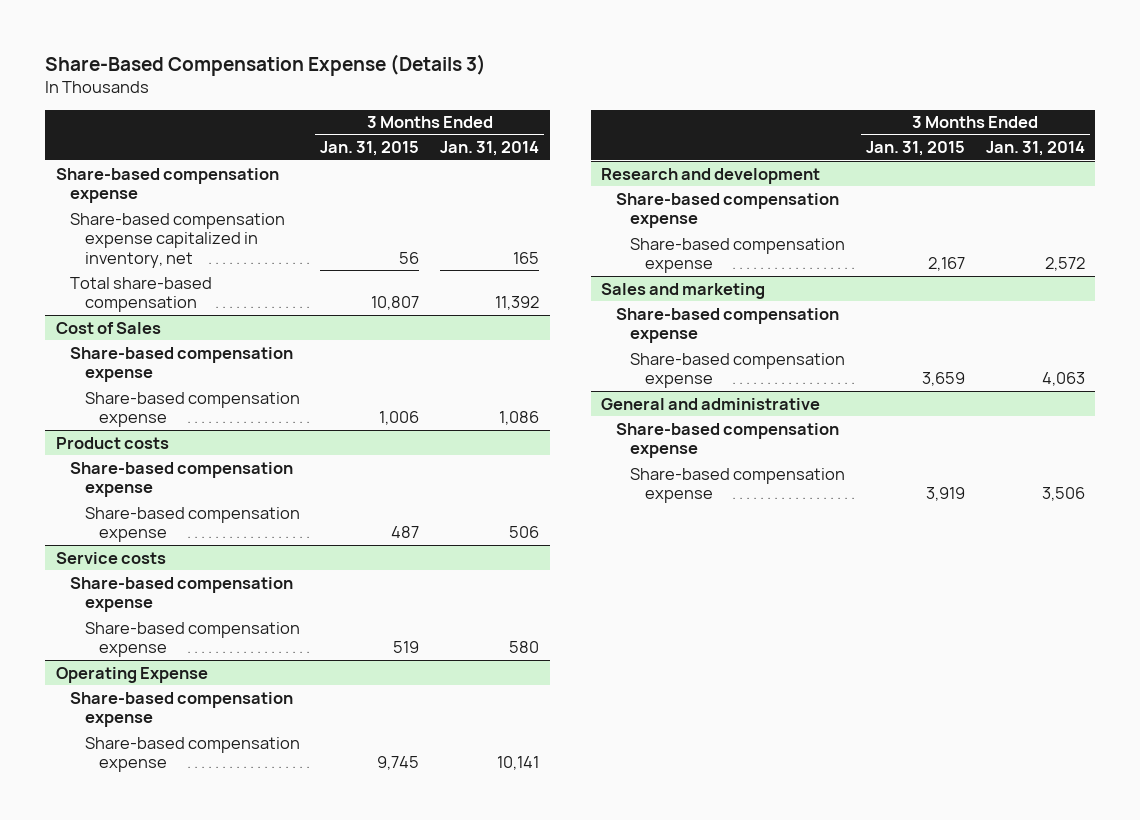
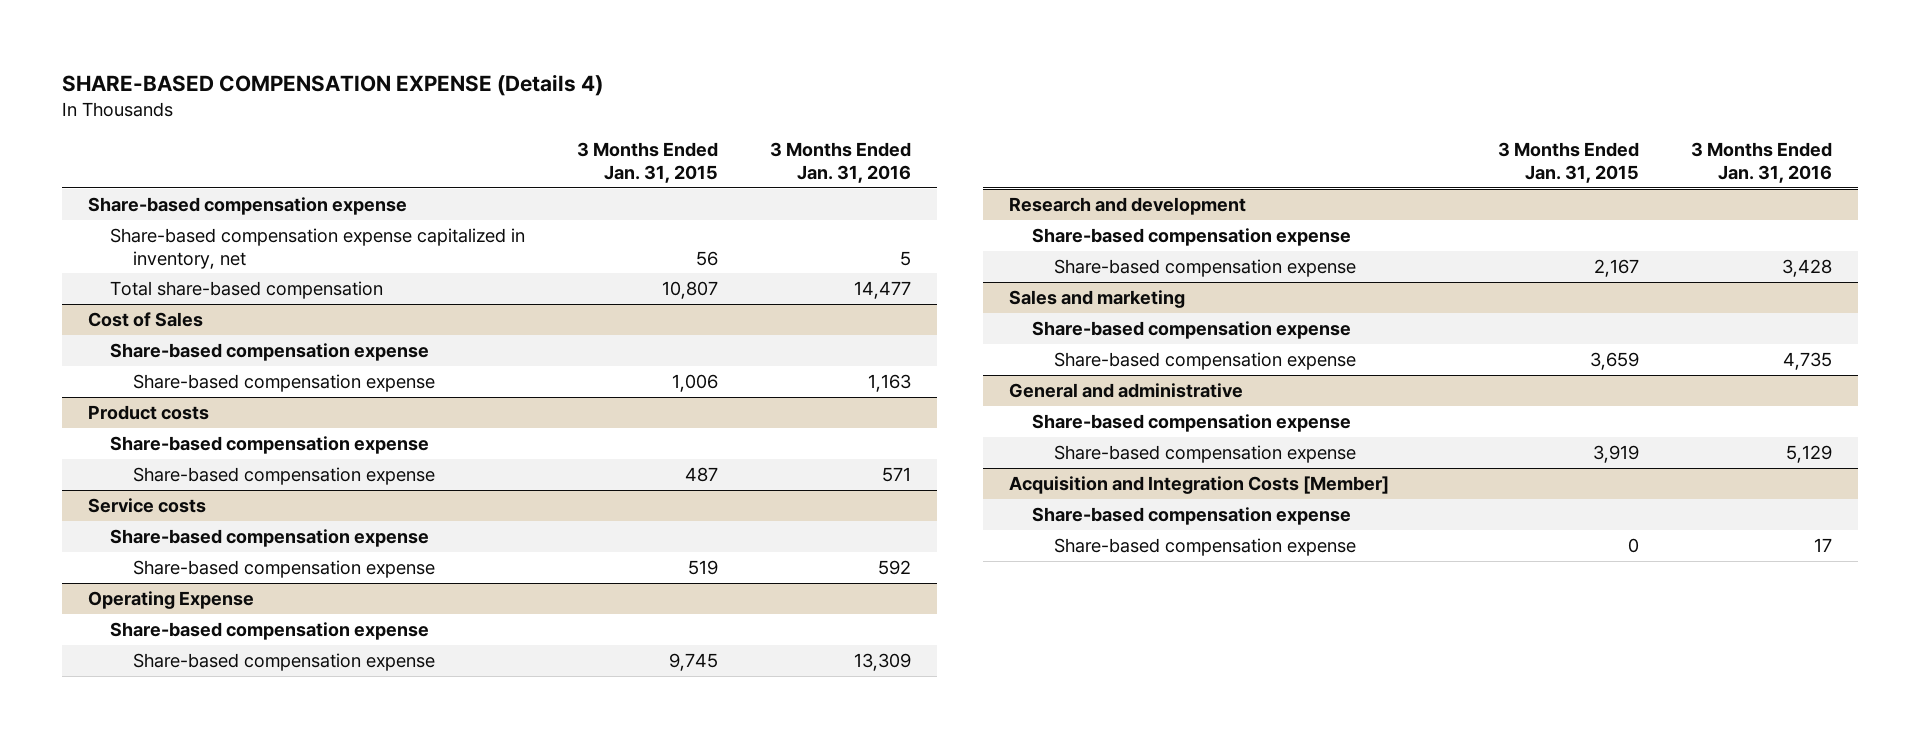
- Share-Based Compensation Expense (Details 3)
+ SHARE-BASED COMPENSATION EXPENSE (Details 4)
- | 3 Months Ended Jan. 31, 2015 | 3 Months Ended Jan. 31, 2014
+ | 3 Months Ended Jan. 31, 2015 | 3 Months Ended Jan. 31, 2016
+ Acquisition and Integration Costs [Member]
+ Share-based compensation expense
+ Share-based compensation expense | 0 | 17

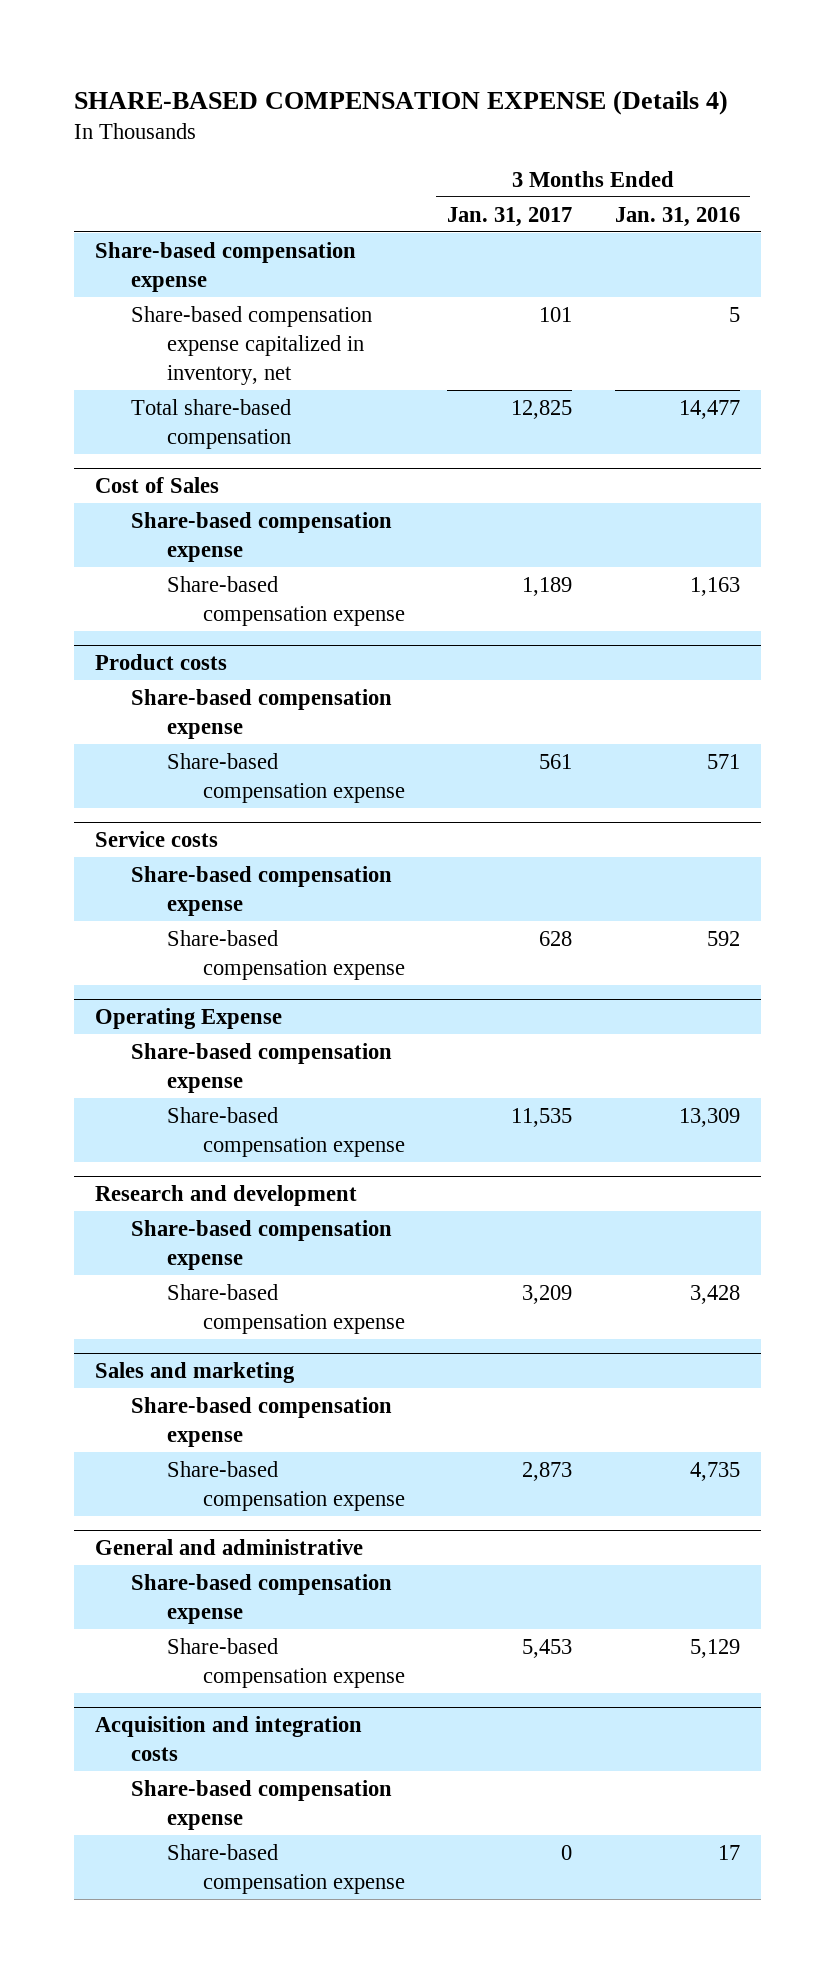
- | 3 Months Ended Jan. 31, 2015 | 3 Months Ended Jan. 31, 2016
+ | 3 Months Ended Jan. 31, 2017 | 3 Months Ended Jan. 31, 2016
- Acquisition and Integration Costs [Member]
+ Acquisition and integration costs

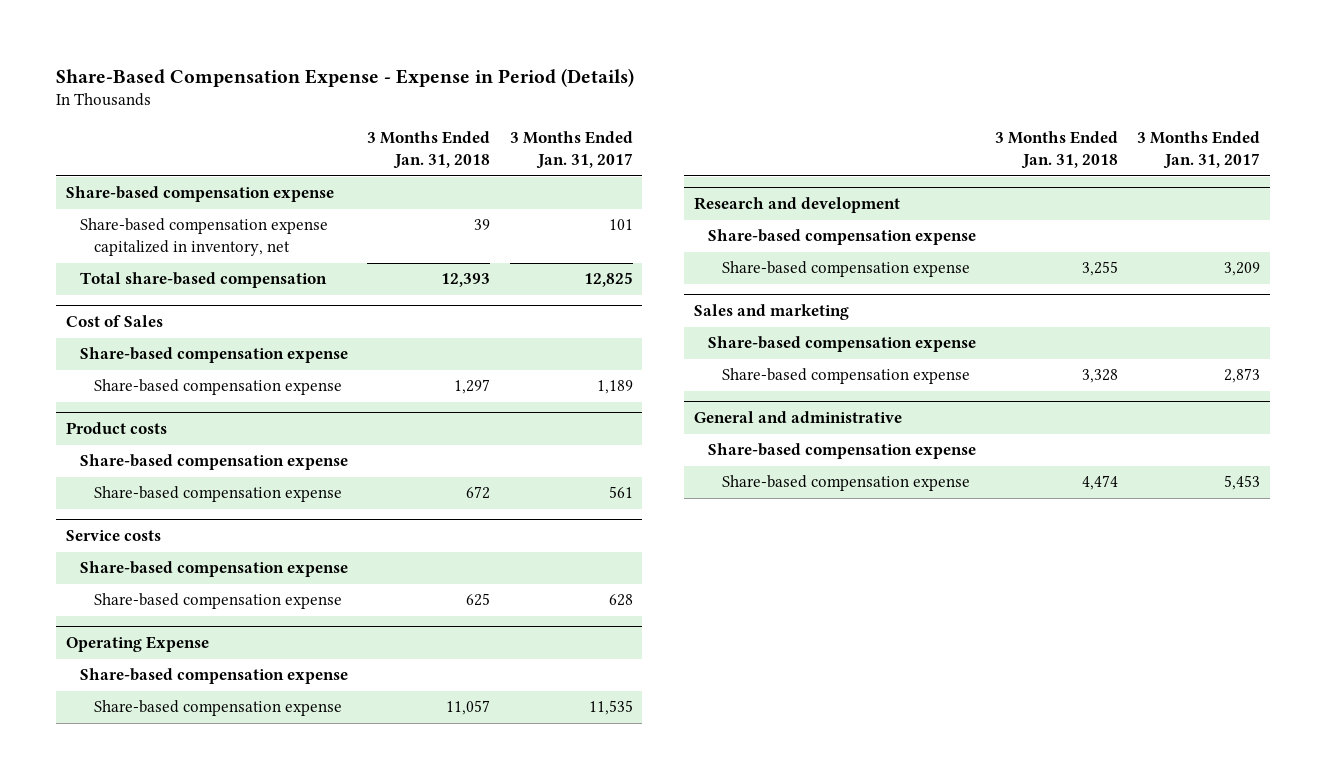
- SHARE-BASED COMPENSATION EXPENSE (Details 4)
+ Share-Based Compensation Expense - Expense in Period (Details)
- | 3 Months Ended Jan. 31, 2017 | 3 Months Ended Jan. 31, 2016
+ | 3 Months Ended Jan. 31, 2018 | 3 Months Ended Jan. 31, 2017
- Acquisition and integration costs
- Share-based compensation expense
- Share-based compensation expense | 0 | 17

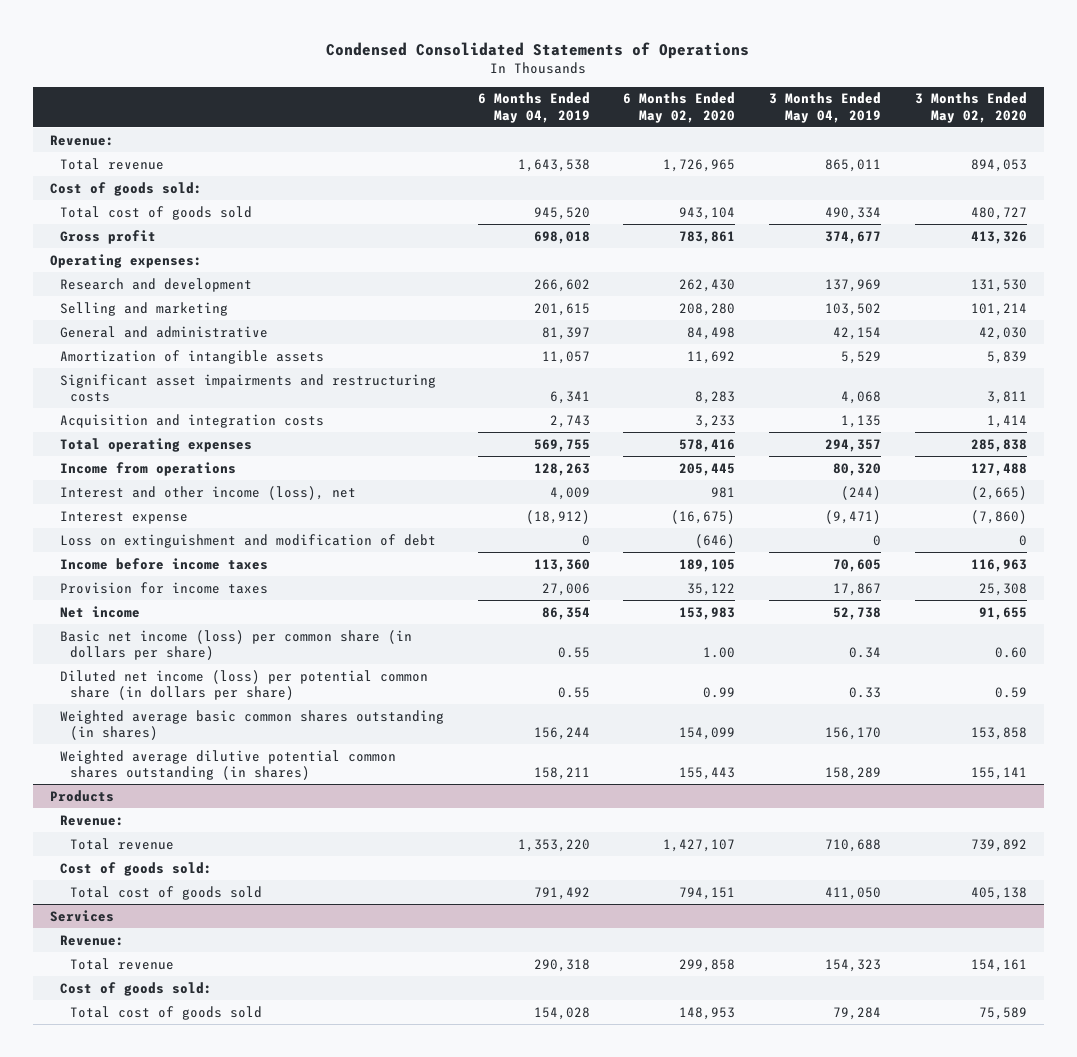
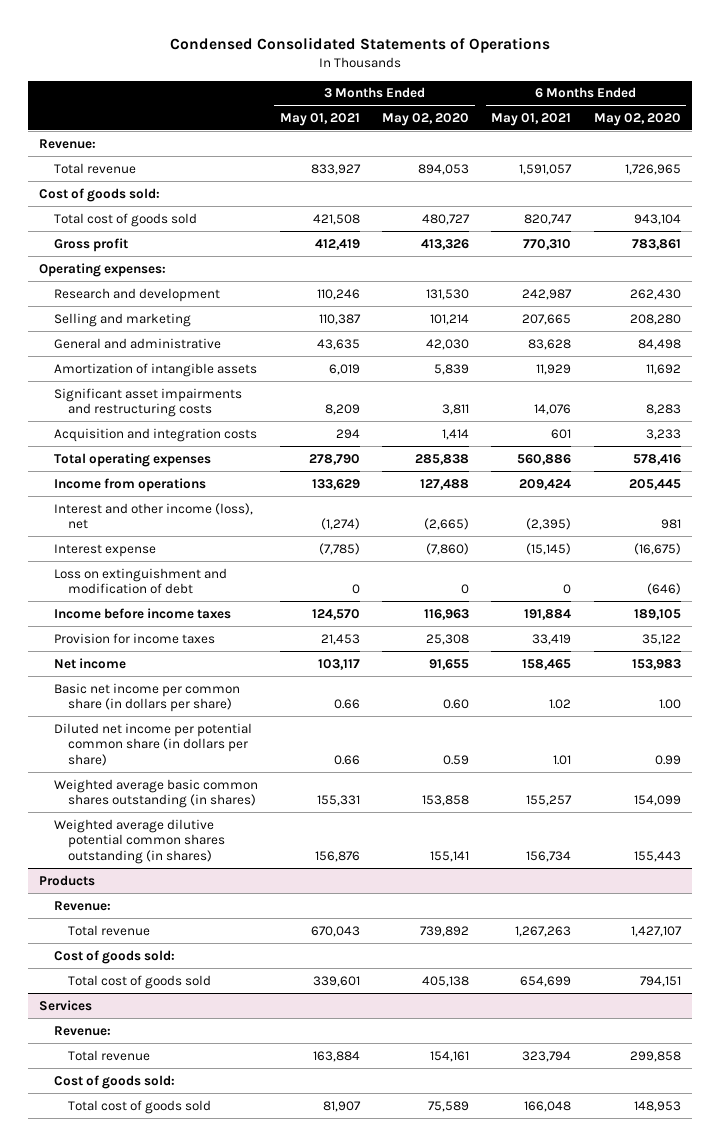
- | 6 Months Ended May 04, 2019 | 6 Months Ended May 02, 2020 | 3 Months Ended May 04, 2019 | 3 Months Ended May 02, 2020
+ | 3 Months Ended May 01, 2021 | 3 Months Ended May 02, 2020 | 6 Months Ended May 01, 2021 | 6 Months Ended May 02, 2020
- Basic net income (loss) per common share (in dollars per share) | 0.55 | 1.00 | 0.34 | 0.60
- Diluted net income (loss) per potential common share (in dollars per share) | 0.55 | 0.99 | 0.33 | 0.59
+ Basic net income per common share (in dollars per share) | 0.66 | 0.60 | 1.02 | 1.00
+ Diluted net income per potential common share (in dollars per share) | 0.66 | 0.59 | 1.01 | 0.99

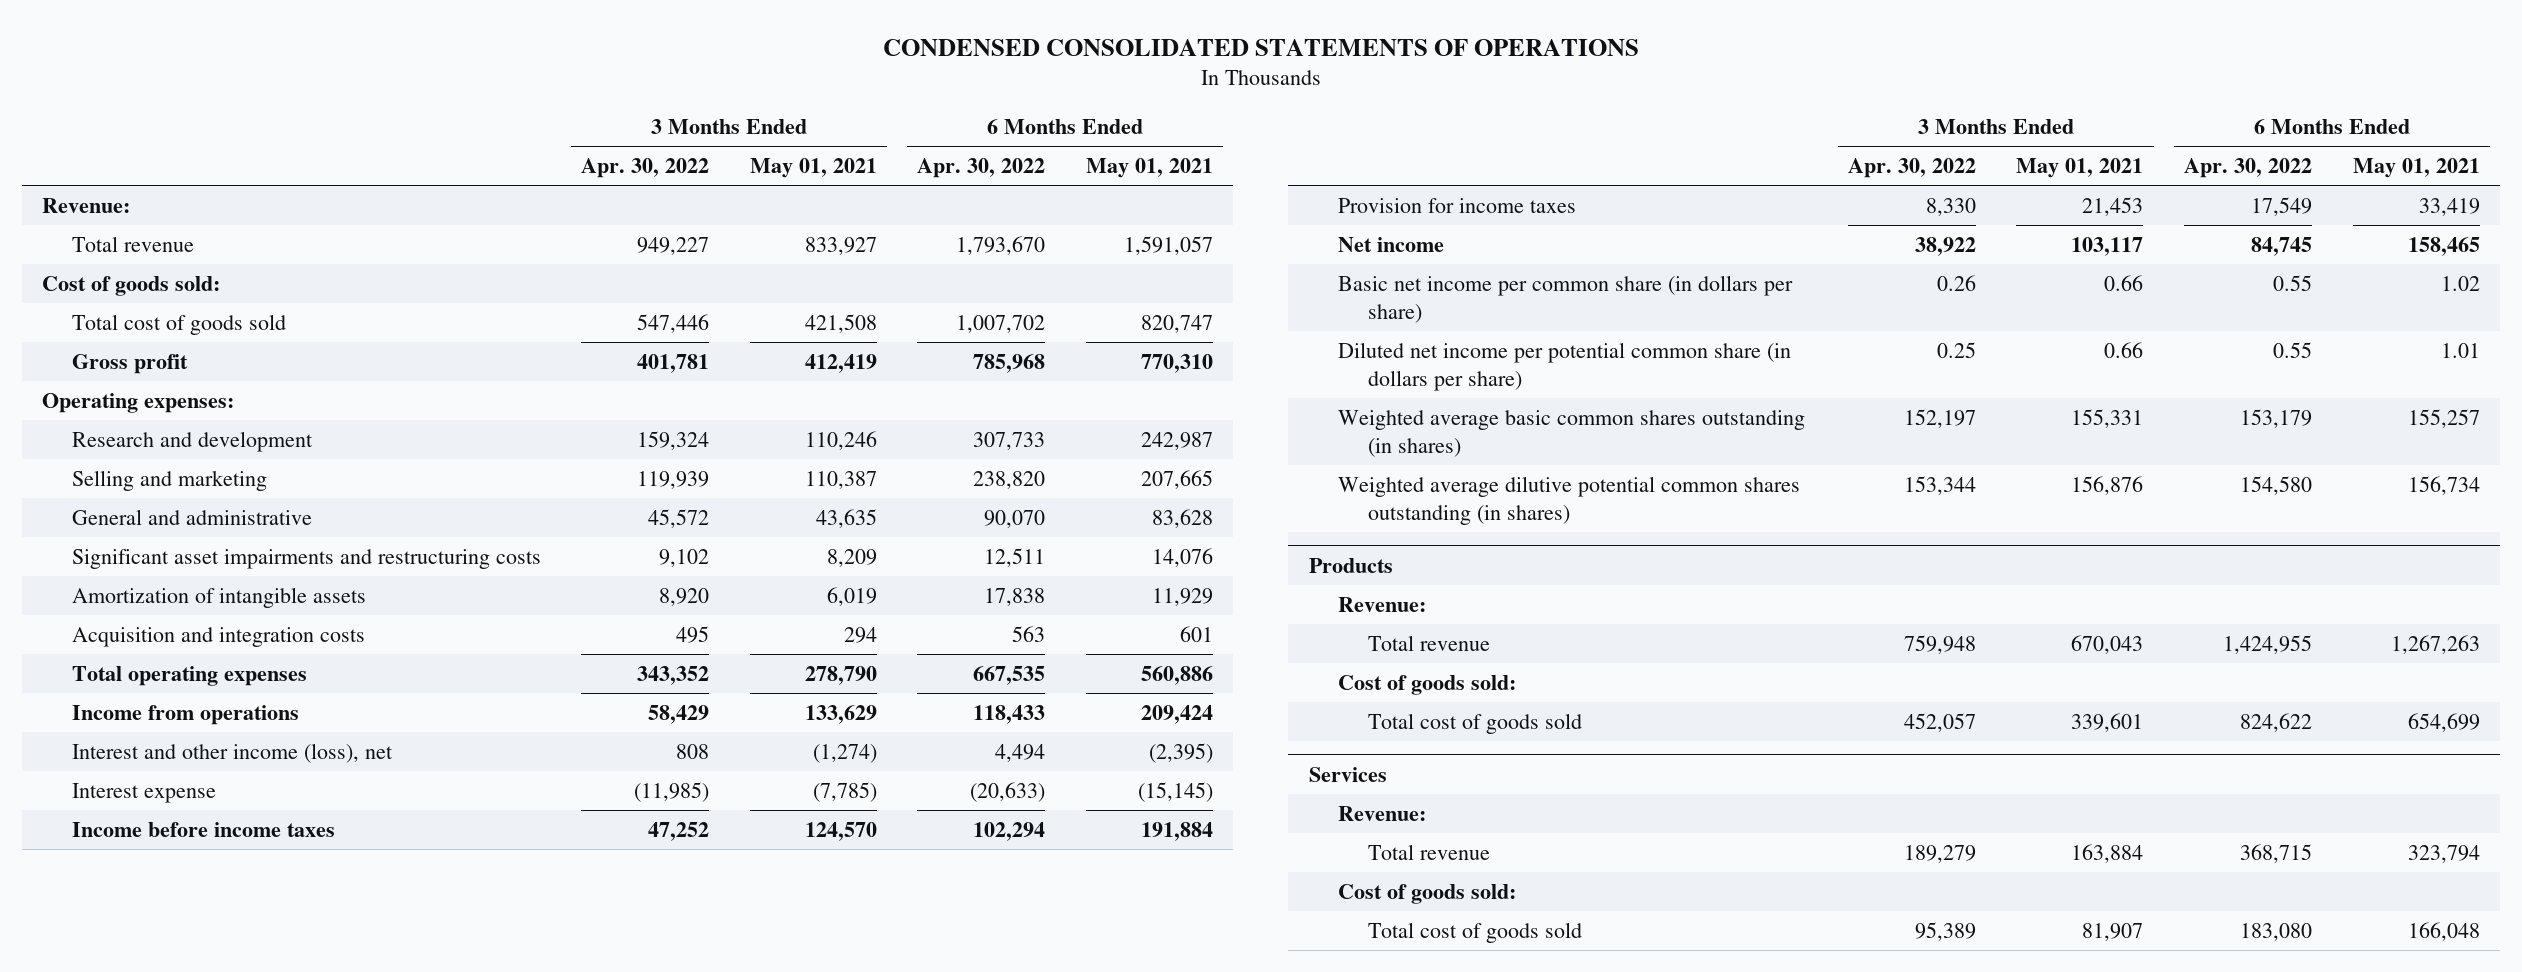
- Condensed Consolidated Statements of Operations
+ CONDENSED CONSOLIDATED STATEMENTS OF OPERATIONS
- | 3 Months Ended May 01, 2021 | 3 Months Ended May 02, 2020 | 6 Months Ended May 01, 2021 | 6 Months Ended May 02, 2020
+ | 3 Months Ended Apr. 30, 2022 | 3 Months Ended May 01, 2021 | 6 Months Ended Apr. 30, 2022 | 6 Months Ended May 01, 2021
moved down: Amortization of intangible assets | 8,920 | 6,019 | 17,838 | 11,929
- Loss on extinguishment and modification of debt | 0 | 0 | 0 | (646)

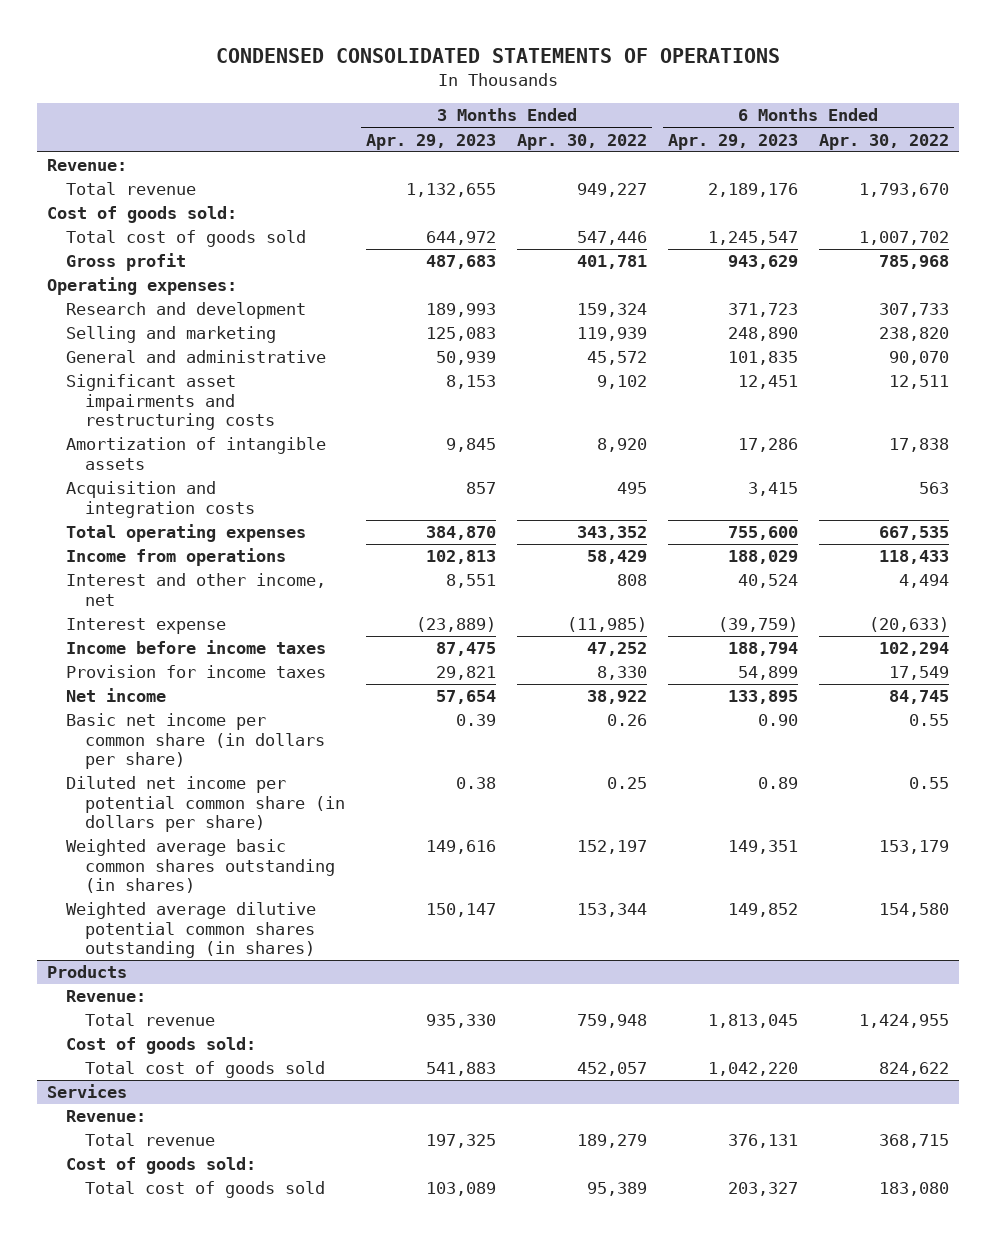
- | 3 Months Ended Apr. 30, 2022 | 3 Months Ended May 01, 2021 | 6 Months Ended Apr. 30, 2022 | 6 Months Ended May 01, 2021
+ | 3 Months Ended Apr. 29, 2023 | 3 Months Ended Apr. 30, 2022 | 6 Months Ended Apr. 29, 2023 | 6 Months Ended Apr. 30, 2022
- Interest and other income (loss), net | 808 | (1,274) | 4,494 | (2,395)
+ Interest and other income, net | 8,551 | 808 | 40,524 | 4,494

